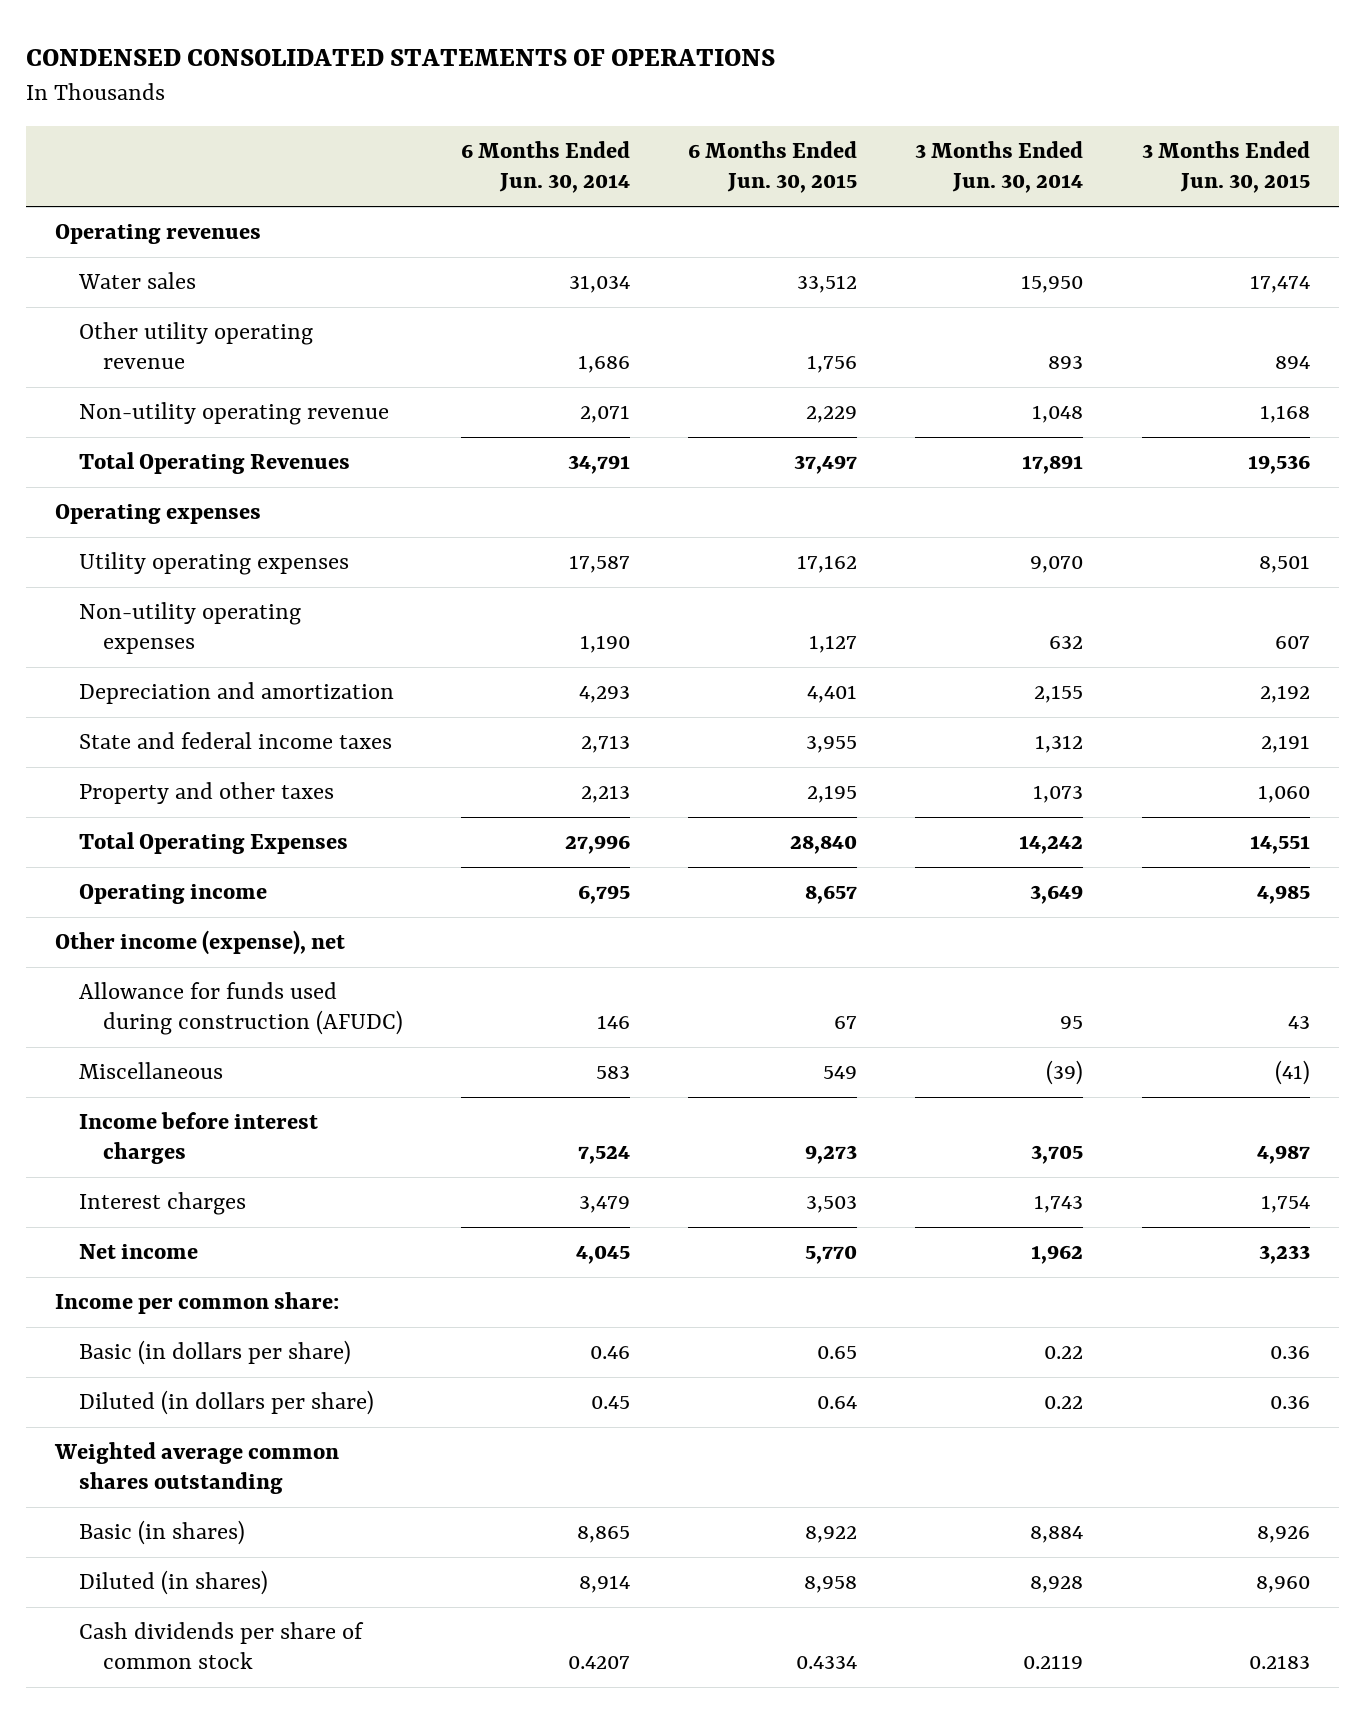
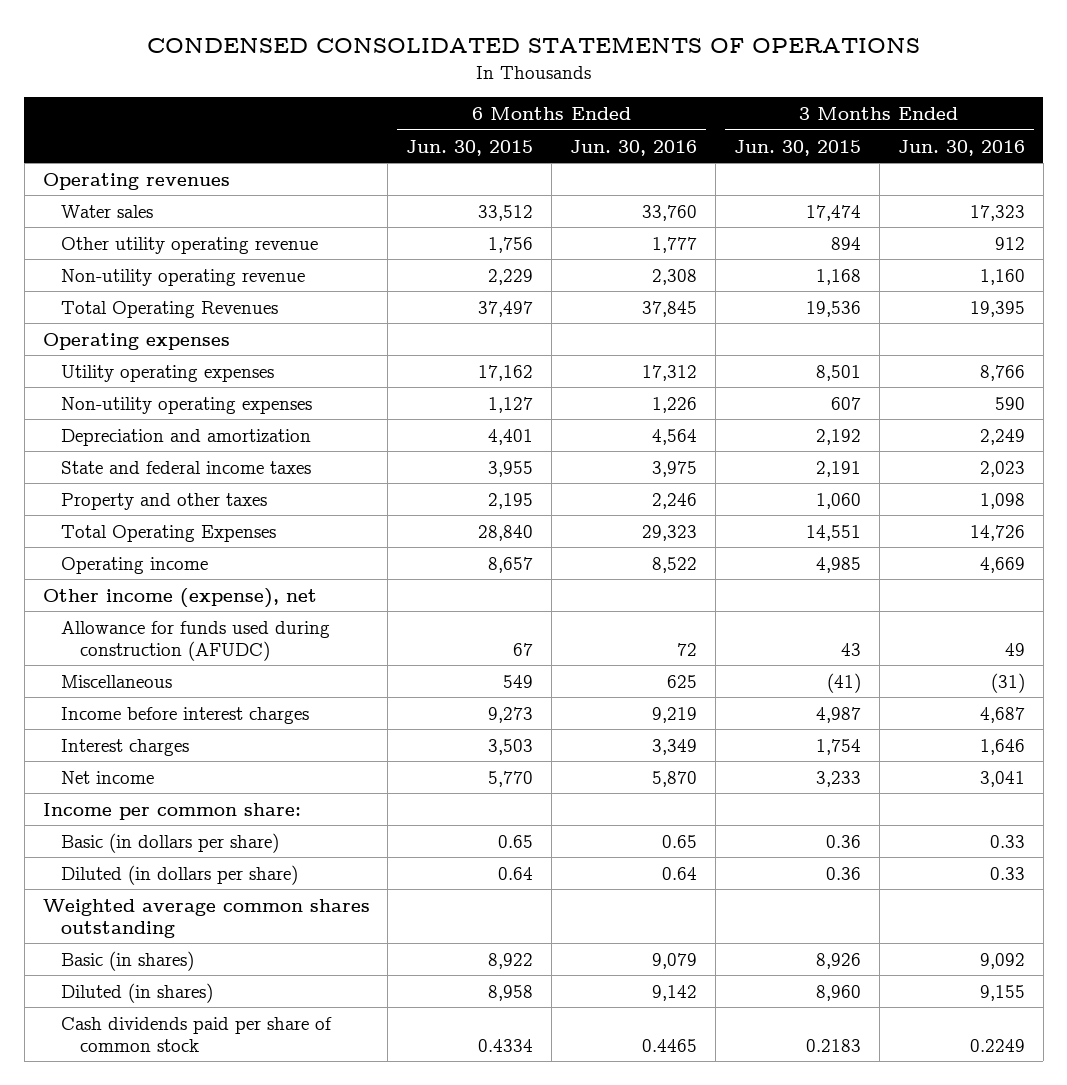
- | 6 Months Ended Jun. 30, 2014 | 6 Months Ended Jun. 30, 2015 | 3 Months Ended Jun. 30, 2014 | 3 Months Ended Jun. 30, 2015
+ | 6 Months Ended Jun. 30, 2015 | 6 Months Ended Jun. 30, 2016 | 3 Months Ended Jun. 30, 2015 | 3 Months Ended Jun. 30, 2016
- Cash dividends per share of common stock | 0.4207 | 0.4334 | 0.2119 | 0.2183
+ Cash dividends paid per share of common stock | 0.4334 | 0.4465 | 0.2183 | 0.2249

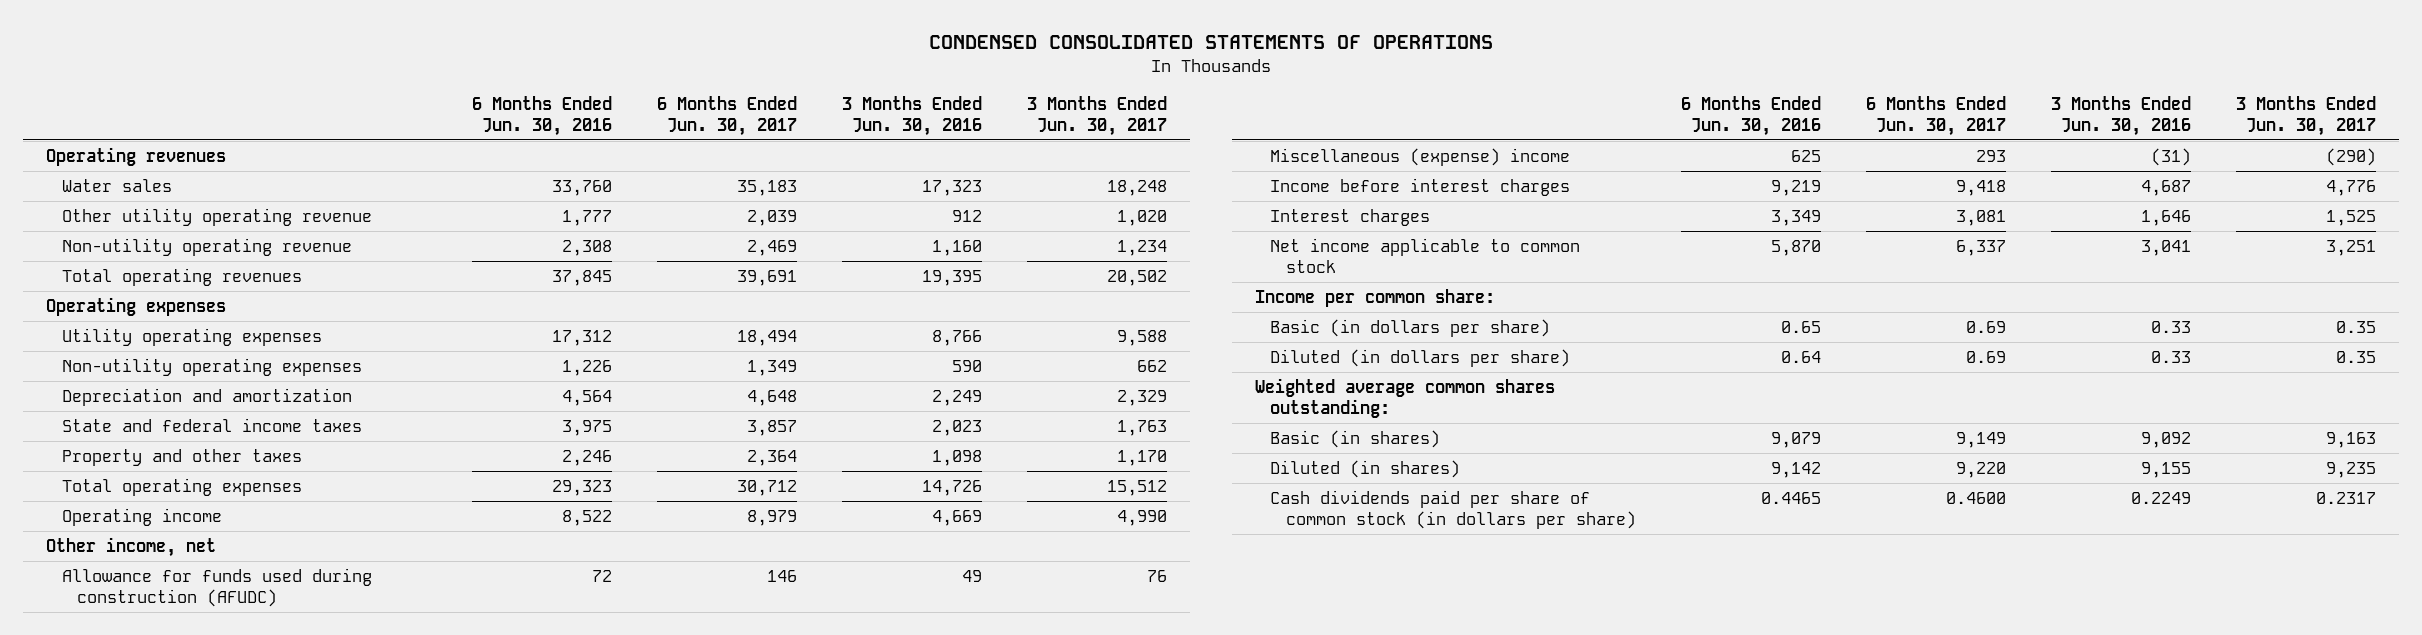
- | 6 Months Ended Jun. 30, 2015 | 6 Months Ended Jun. 30, 2016 | 3 Months Ended Jun. 30, 2015 | 3 Months Ended Jun. 30, 2016
+ | 6 Months Ended Jun. 30, 2016 | 6 Months Ended Jun. 30, 2017 | 3 Months Ended Jun. 30, 2016 | 3 Months Ended Jun. 30, 2017
- Total Operating Revenues | 37,497 | 37,845 | 19,536 | 19,395
+ Total operating revenues | 37,845 | 39,691 | 19,395 | 20,502
- Total Operating Expenses | 28,840 | 29,323 | 14,551 | 14,726
+ Total operating expenses | 29,323 | 30,712 | 14,726 | 15,512
- Other income (expense), net
+ Other income, net
- Miscellaneous | 549 | 625 | (41) | (31)
+ Miscellaneous (expense) income | 625 | 293 | (31) | (290)
- Net income | 5,770 | 5,870 | 3,233 | 3,041
+ Net income applicable to common stock | 5,870 | 6,337 | 3,041 | 3,251
- Weighted average common shares outstanding
+ Weighted average common shares outstanding:
- Cash dividends paid per share of common stock | 0.4334 | 0.4465 | 0.2183 | 0.2249
+ Cash dividends paid per share of common stock (in dollars per share) | 0.4465 | 0.4600 | 0.2249 | 0.2317

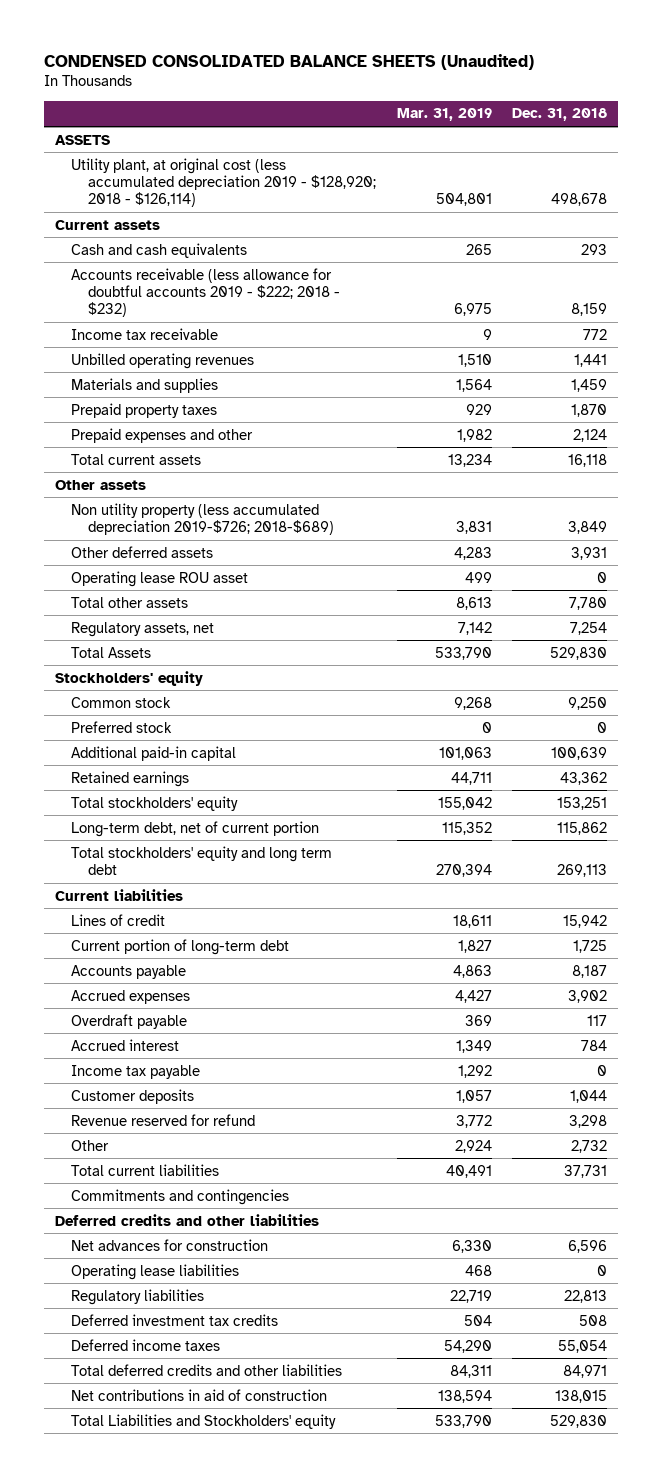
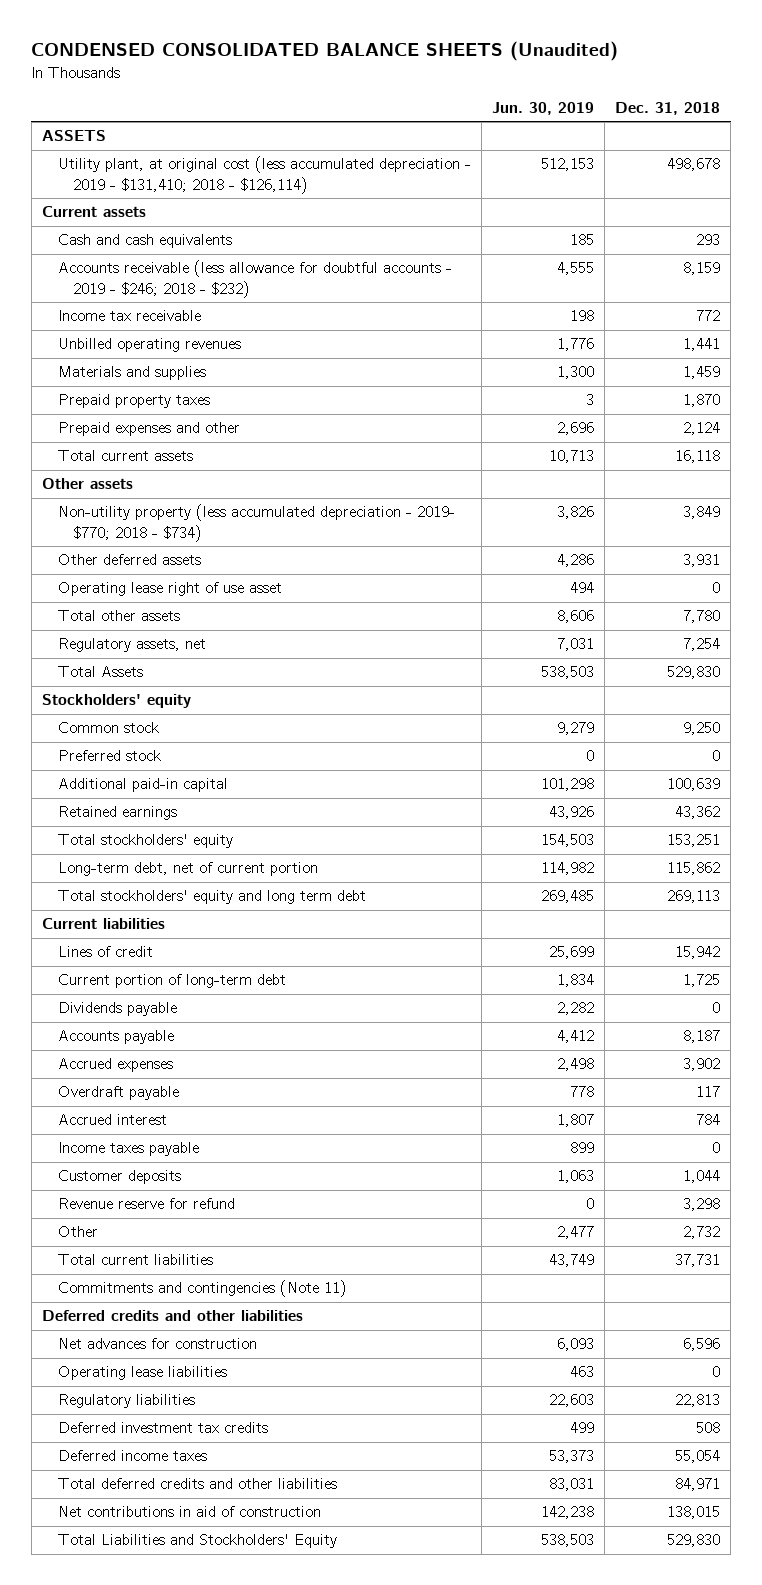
- | Mar. 31, 2019 | Dec. 31, 2018
+ | Jun. 30, 2019 | Dec. 31, 2018
- Utility plant, at original cost (less accumulated depreciation 2019 - $128,920; 2018 - $126,114) | 504,801 | 498,678
+ Utility plant, at original cost (less accumulated depreciation - 2019 - $131,410; 2018 - $126,114) | 512,153 | 498,678
- Accounts receivable (less allowance for doubtful accounts 2019 - $222; 2018 - $232) | 6,975 | 8,159
+ Accounts receivable (less allowance for doubtful accounts - 2019 - $246; 2018 - $232) | 4,555 | 8,159
- Non utility property (less accumulated depreciation 2019-$726; 2018-$689) | 3,831 | 3,849
+ Non-utility property (less accumulated depreciation - 2019- $770; 2018 - $734) | 3,826 | 3,849
- Operating lease ROU asset | 499 | 0
+ Operating lease right of use asset | 494 | 0
+ Dividends payable | 2,282 | 0
- Income tax payable | 1,292 | 0
+ Income taxes payable | 899 | 0
- Revenue reserved for refund | 3,772 | 3,298
+ Revenue reserve for refund | 0 | 3,298
- Commitments and contingencies
+ Commitments and contingencies (Note 11)
- Total Liabilities and Stockholders' equity | 533,790 | 529,830
+ Total Liabilities and Stockholders' Equity | 538,503 | 529,830

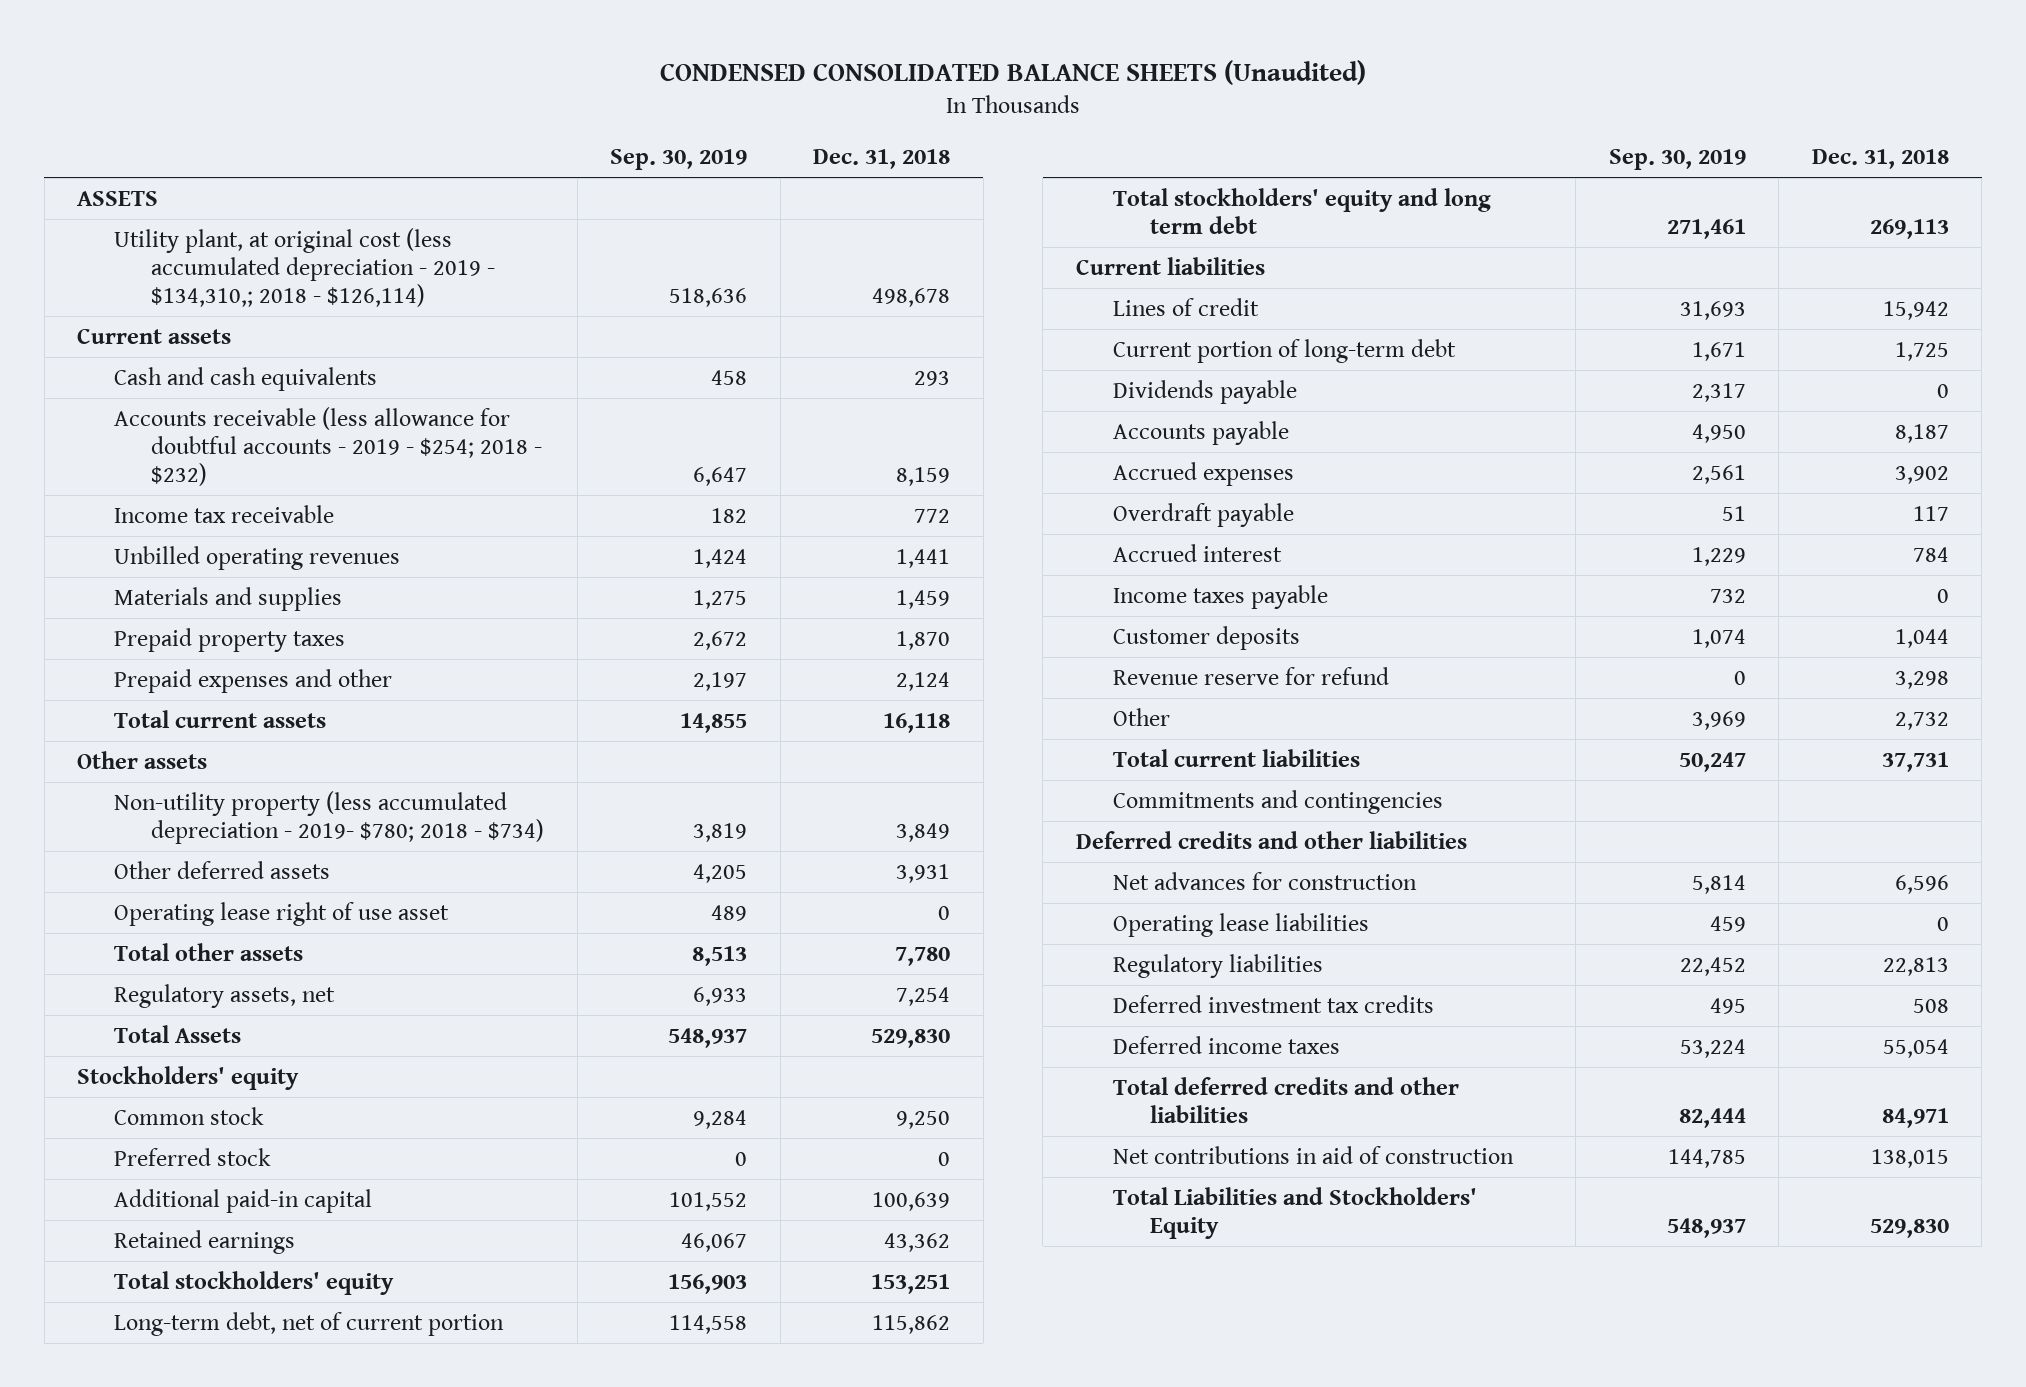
- | Jun. 30, 2019 | Dec. 31, 2018
+ | Sep. 30, 2019 | Dec. 31, 2018
- Utility plant, at original cost (less accumulated depreciation - 2019 - $131,410; 2018 - $126,114) | 512,153 | 498,678
+ Utility plant, at original cost (less accumulated depreciation - 2019 - $134,310,; 2018 - $126,114) | 518,636 | 498,678
- Accounts receivable (less allowance for doubtful accounts - 2019 - $246; 2018 - $232) | 4,555 | 8,159
+ Accounts receivable (less allowance for doubtful accounts - 2019 - $254; 2018 - $232) | 6,647 | 8,159
- Non-utility property (less accumulated depreciation - 2019- $770; 2018 - $734) | 3,826 | 3,849
+ Non-utility property (less accumulated depreciation - 2019- $780; 2018 - $734) | 3,819 | 3,849
- Commitments and contingencies (Note 11)
+ Commitments and contingencies

